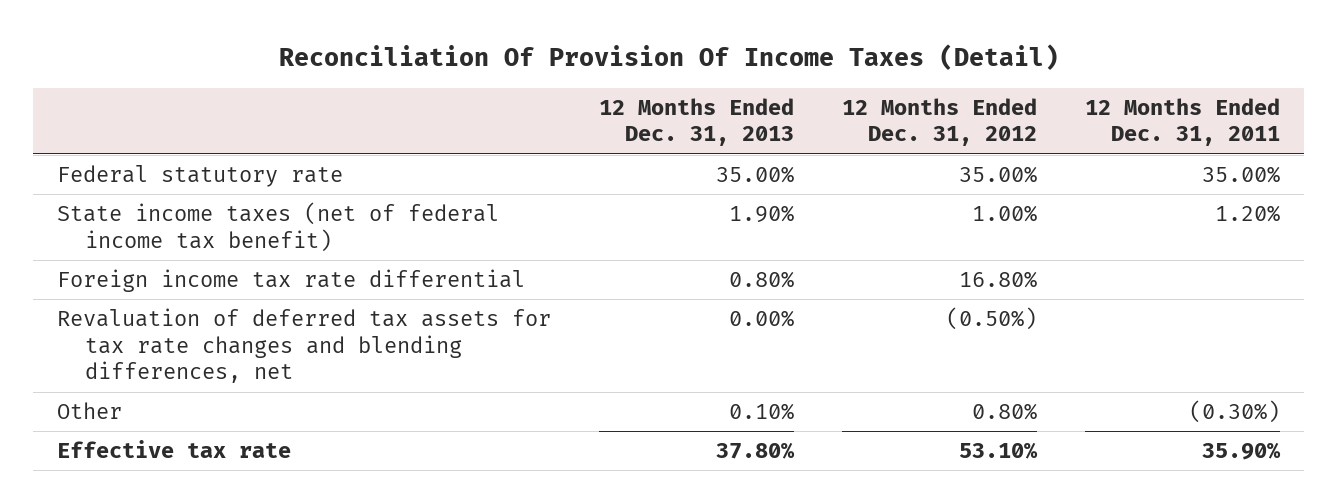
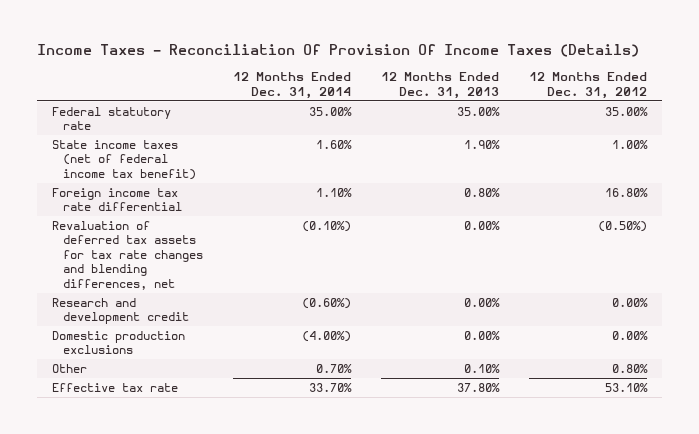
- Reconciliation Of Provision Of Income Taxes (Detail)
+ Income Taxes - Reconciliation Of Provision Of Income Taxes (Details)
- | 12 Months Ended Dec. 31, 2013 | 12 Months Ended Dec. 31, 2012 | 12 Months Ended Dec. 31, 2011
+ | 12 Months Ended Dec. 31, 2014 | 12 Months Ended Dec. 31, 2013 | 12 Months Ended Dec. 31, 2012
+ Research and development credit | (0.60%) | 0.00% | 0.00%
+ Domestic production exclusions | (4.00%) | 0.00% | 0.00%

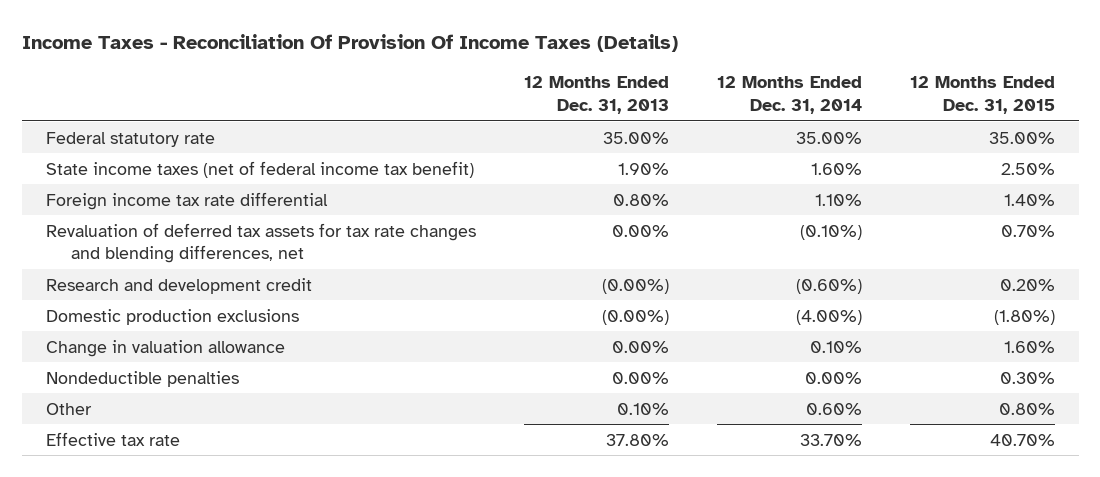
- | 12 Months Ended Dec. 31, 2014 | 12 Months Ended Dec. 31, 2013 | 12 Months Ended Dec. 31, 2012
+ | 12 Months Ended Dec. 31, 2013 | 12 Months Ended Dec. 31, 2014 | 12 Months Ended Dec. 31, 2015
- Research and development credit | (0.60%) | 0.00% | 0.00%
- Domestic production exclusions | (4.00%) | 0.00% | 0.00%
- Other | 0.70% | 0.10% | 0.80%
+ Research and development credit | (0.00%) | (0.60%) | 0.20%
+ Domestic production exclusions | (0.00%) | (4.00%) | (1.80%)
+ Change in valuation allowance | 0.00% | 0.10% | 1.60%
+ Nondeductible penalties | 0.00% | 0.00% | 0.30%
+ Other | 0.10% | 0.60% | 0.80%

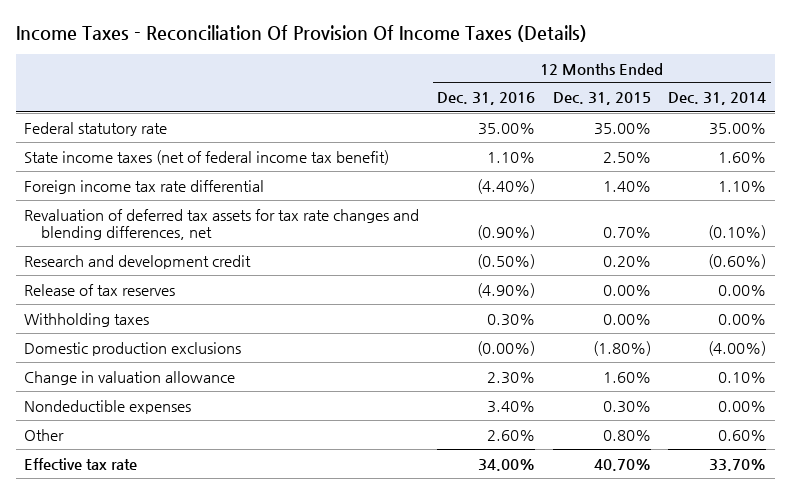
- | 12 Months Ended Dec. 31, 2013 | 12 Months Ended Dec. 31, 2014 | 12 Months Ended Dec. 31, 2015
+ | 12 Months Ended Dec. 31, 2016 | 12 Months Ended Dec. 31, 2015 | 12 Months Ended Dec. 31, 2014
+ Release of tax reserves | (4.90%) | 0.00% | 0.00%
+ Withholding taxes | 0.30% | 0.00% | 0.00%
- Nondeductible penalties | 0.00% | 0.00% | 0.30%
+ Nondeductible expenses | 3.40% | 0.30% | 0.00%

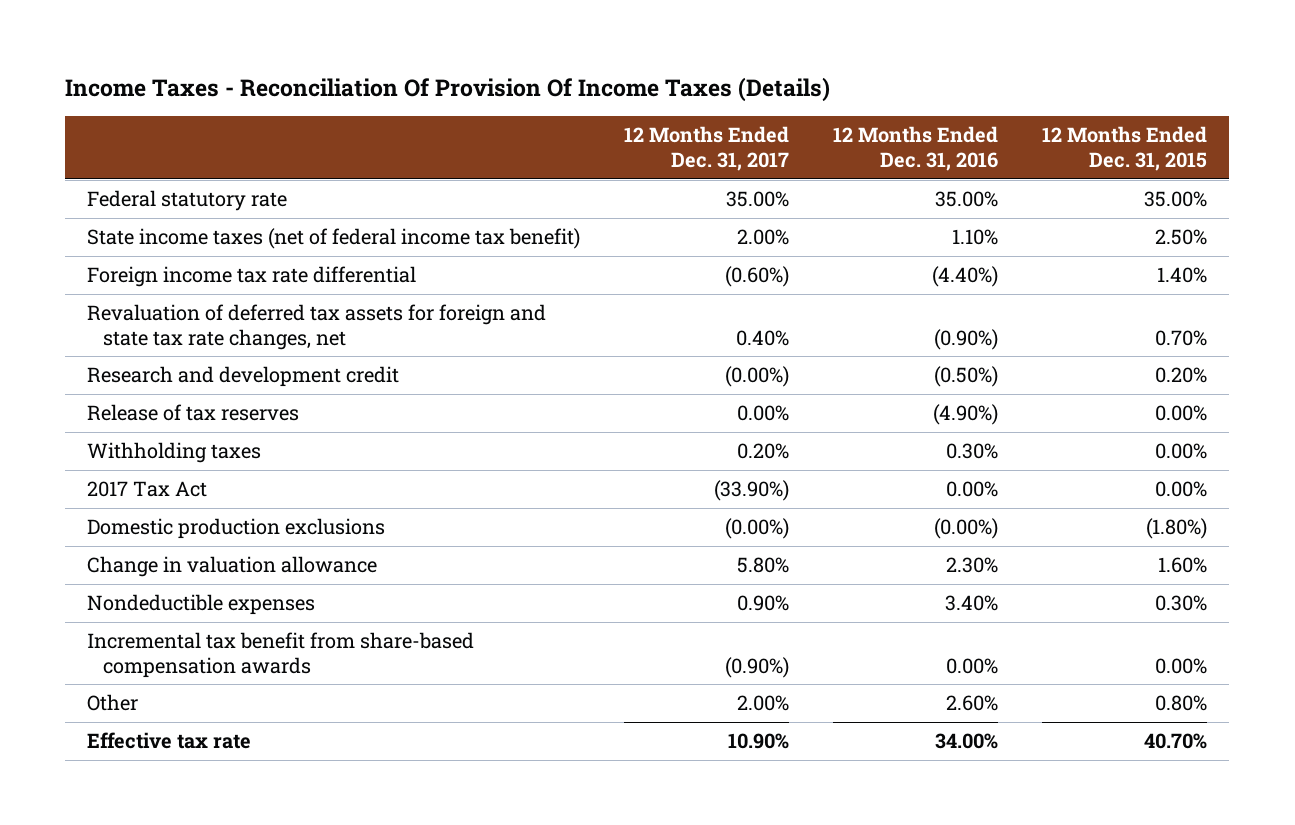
- | 12 Months Ended Dec. 31, 2016 | 12 Months Ended Dec. 31, 2015 | 12 Months Ended Dec. 31, 2014
+ | 12 Months Ended Dec. 31, 2017 | 12 Months Ended Dec. 31, 2016 | 12 Months Ended Dec. 31, 2015
- Revaluation of deferred tax assets for tax rate changes and blending differences, net | (0.90%) | 0.70% | (0.10%)
+ Revaluation of deferred tax assets for foreign and state tax rate changes, net | 0.40% | (0.90%) | 0.70%
+ 2017 Tax Act | (33.90%) | 0.00% | 0.00%
+ Incremental tax benefit from share-based compensation awards | (0.90%) | 0.00% | 0.00%

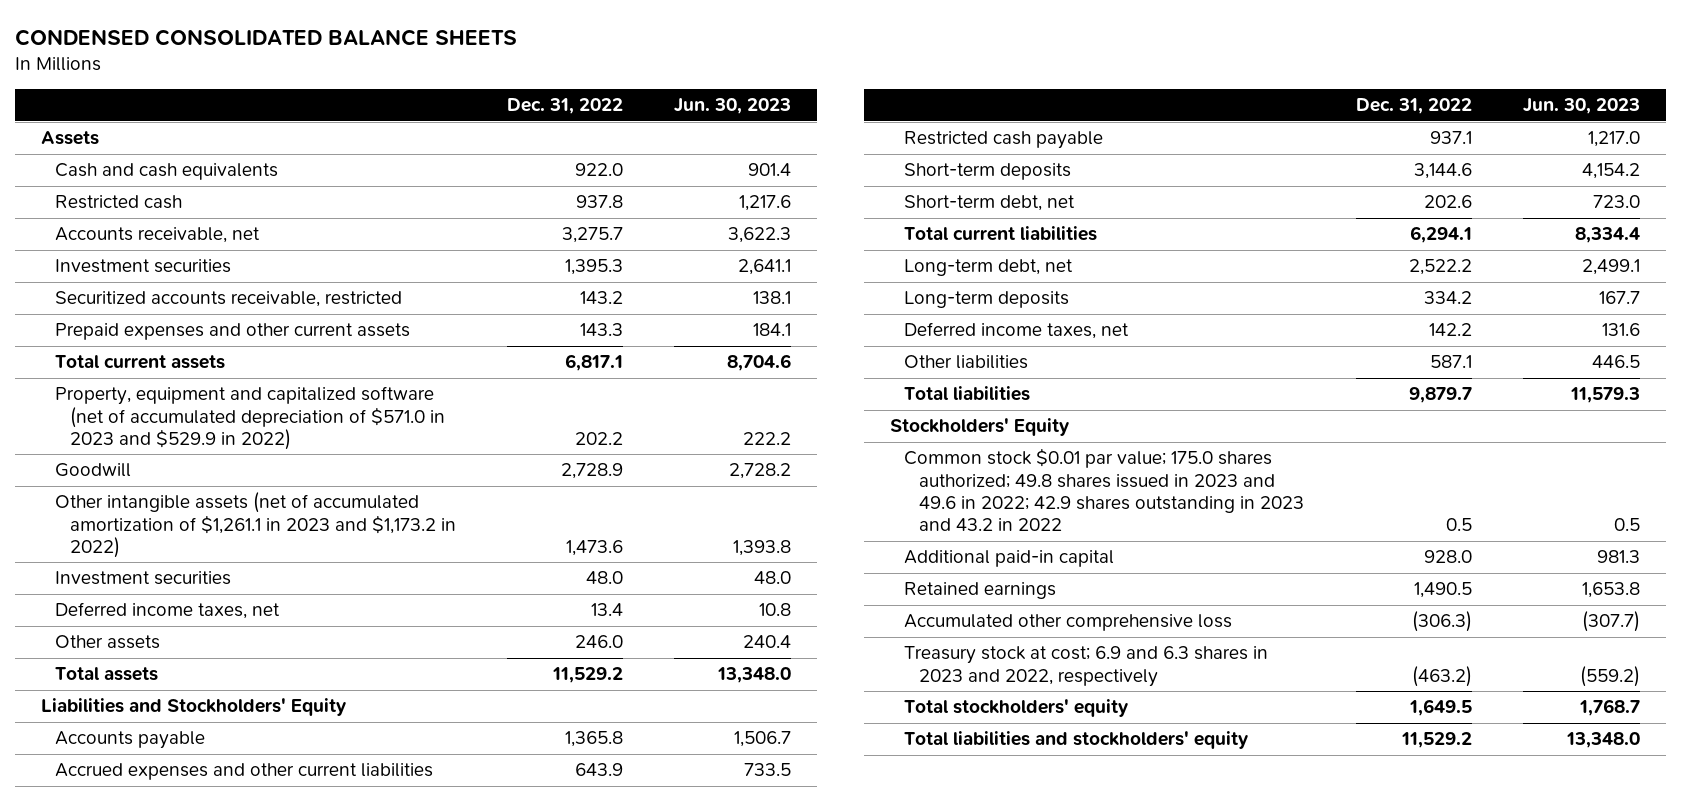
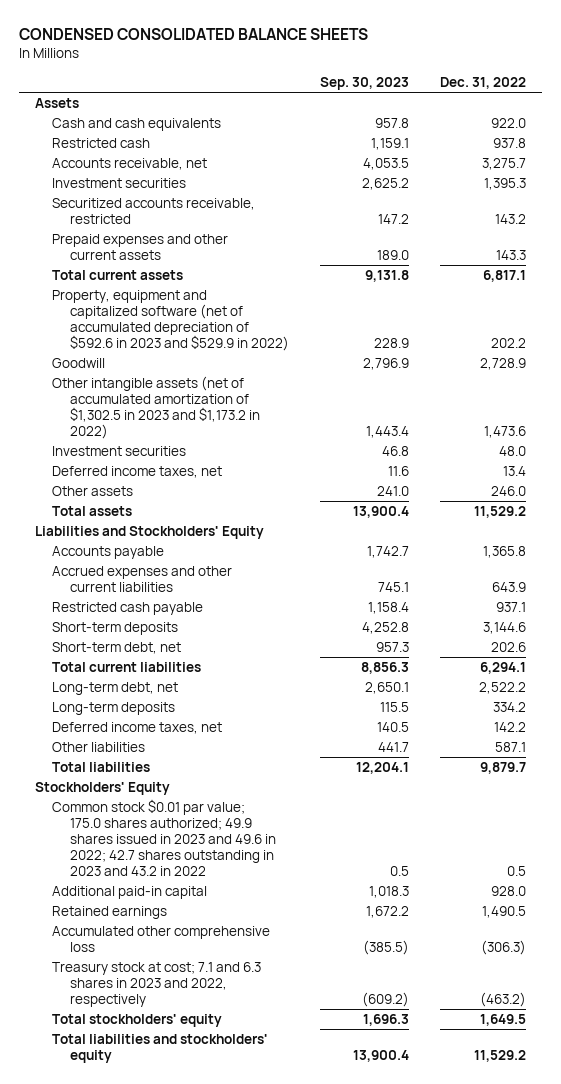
- | Dec. 31, 2022 | Jun. 30, 2023
+ | Sep. 30, 2023 | Dec. 31, 2022
- Property, equipment and capitalized software (net of accumulated depreciation of $571.0 in 2023 and $529.9 in 2022) | 202.2 | 222.2
+ Property, equipment and capitalized software (net of accumulated depreciation of $592.6 in 2023 and $529.9 in 2022) | 228.9 | 202.2
- Other intangible assets (net of accumulated amortization of $1,261.1 in 2023 and $1,173.2 in 2022) | 1,473.6 | 1,393.8
+ Other intangible assets (net of accumulated amortization of $1,302.5 in 2023 and $1,173.2 in 2022) | 1,443.4 | 1,473.6
- Common stock $0.01 par value; 175.0 shares authorized; 49.8 shares issued in 2023 and 49.6 in 2022; 42.9 shares outstanding in 2023 and 43.2 in 2022 | 0.5 | 0.5
+ Common stock $0.01 par value; 175.0 shares authorized; 49.9 shares issued in 2023 and 49.6 in 2022; 42.7 shares outstanding in 2023 and 43.2 in 2022 | 0.5 | 0.5
- Treasury stock at cost; 6.9 and 6.3 shares in 2023 and 2022, respectively | (463.2) | (559.2)
+ Treasury stock at cost; 7.1 and 6.3 shares in 2023 and 2022, respectively | (609.2) | (463.2)

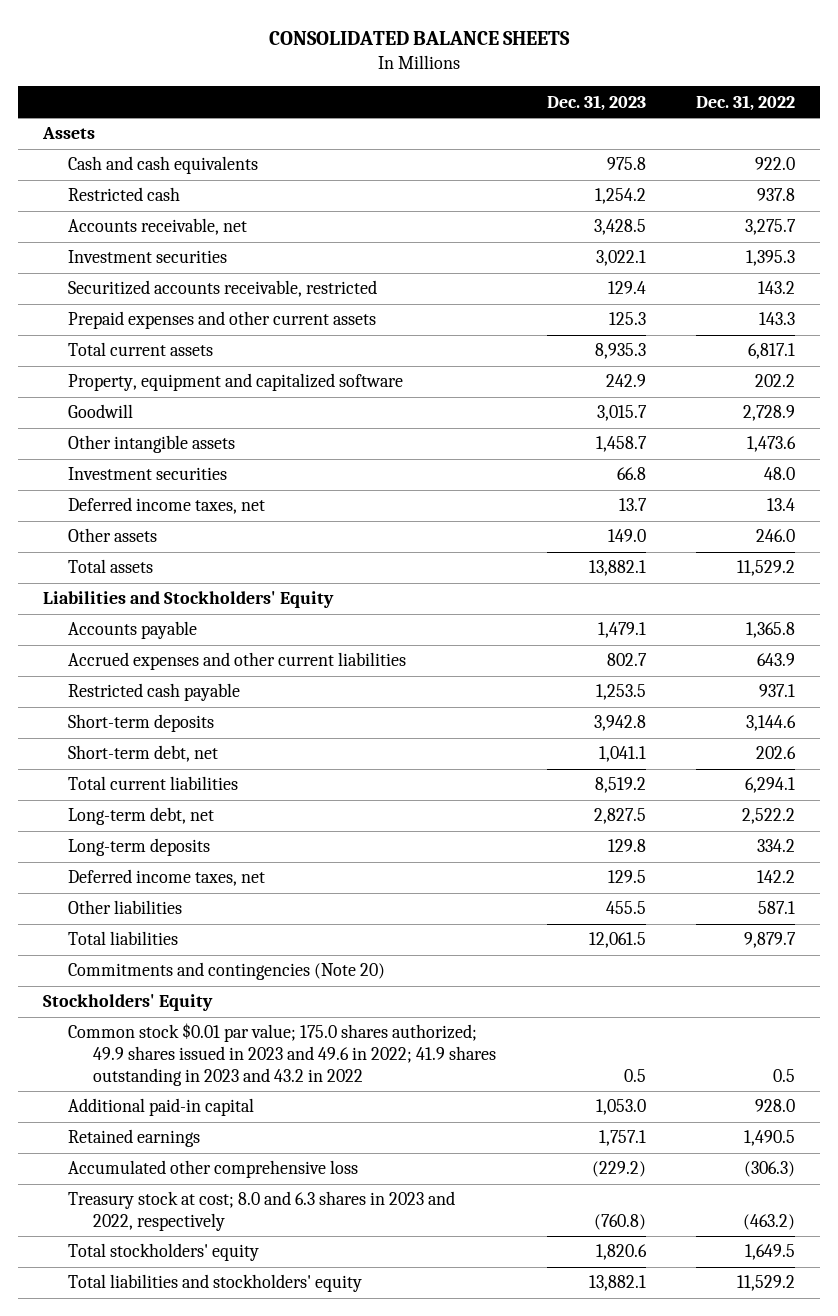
- CONDENSED CONSOLIDATED BALANCE SHEETS
+ CONSOLIDATED BALANCE SHEETS
- | Sep. 30, 2023 | Dec. 31, 2022
+ | Dec. 31, 2023 | Dec. 31, 2022
- Property, equipment and capitalized software (net of accumulated depreciation of $592.6 in 2023 and $529.9 in 2022) | 228.9 | 202.2
+ Property, equipment and capitalized software | 242.9 | 202.2
- Other intangible assets (net of accumulated amortization of $1,302.5 in 2023 and $1,173.2 in 2022) | 1,443.4 | 1,473.6
+ Other intangible assets | 1,458.7 | 1,473.6
+ Commitments and contingencies (Note 20)
- Common stock $0.01 par value; 175.0 shares authorized; 49.9 shares issued in 2023 and 49.6 in 2022; 42.7 shares outstanding in 2023 and 43.2 in 2022 | 0.5 | 0.5
+ Common stock $0.01 par value; 175.0 shares authorized; 49.9 shares issued in 2023 and 49.6 in 2022; 41.9 shares outstanding in 2023 and 43.2 in 2022 | 0.5 | 0.5
- Treasury stock at cost; 7.1 and 6.3 shares in 2023 and 2022, respectively | (609.2) | (463.2)
+ Treasury stock at cost; 8.0 and 6.3 shares in 2023 and 2022, respectively | (760.8) | (463.2)

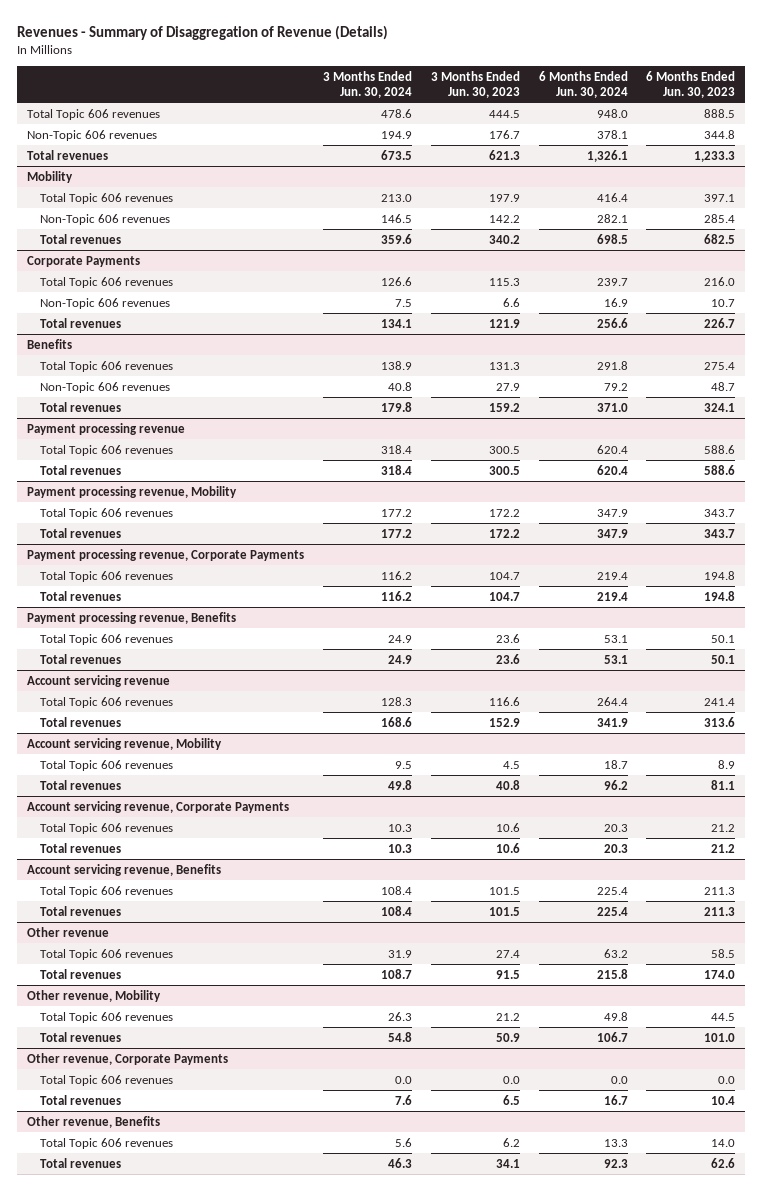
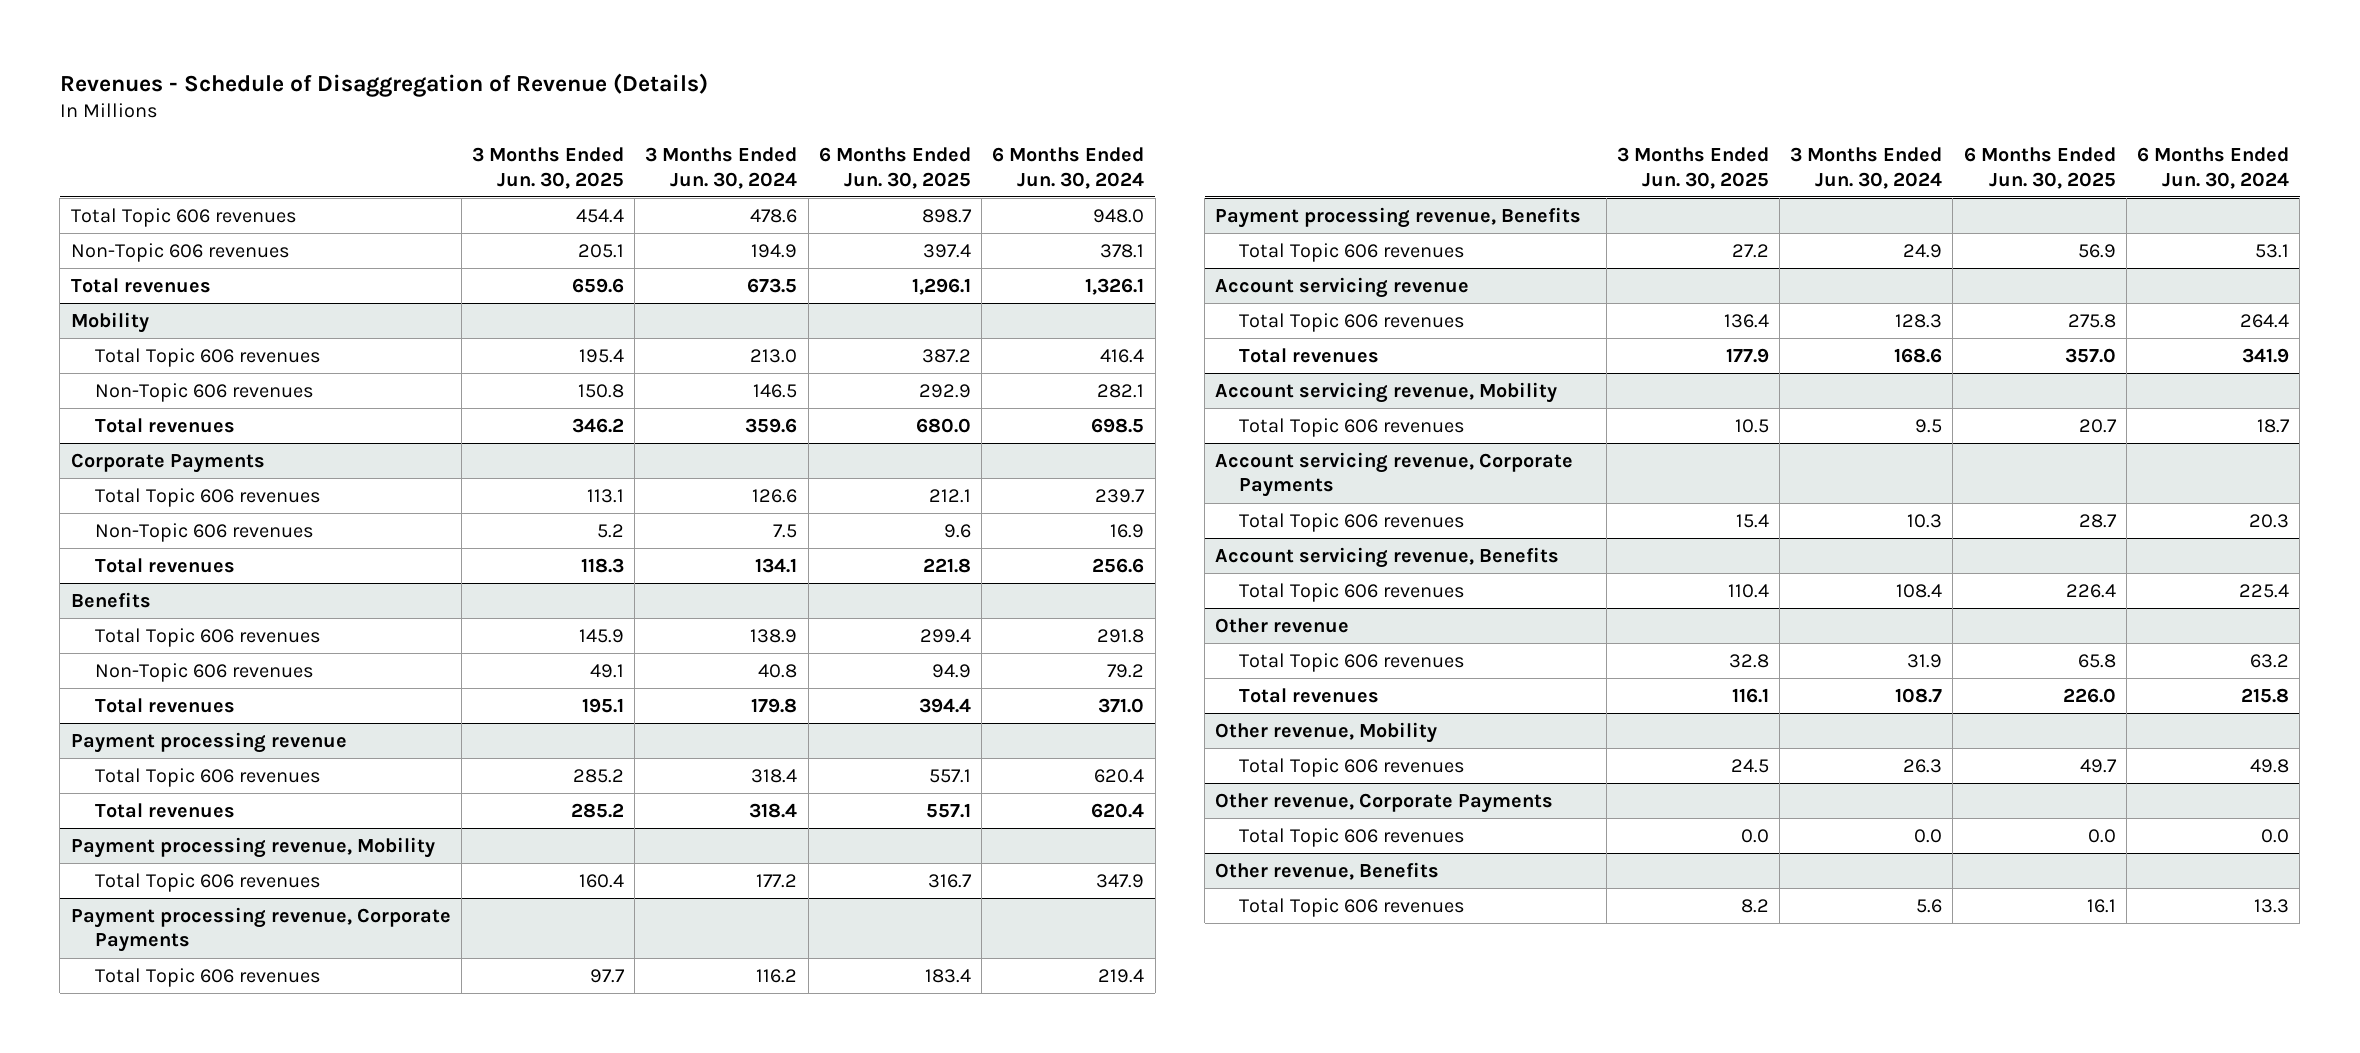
- Revenues - Summary of Disaggregation of Revenue (Details)
+ Revenues - Schedule of Disaggregation of Revenue (Details)
- | 3 Months Ended Jun. 30, 2024 | 3 Months Ended Jun. 30, 2023 | 6 Months Ended Jun. 30, 2024 | 6 Months Ended Jun. 30, 2023
+ | 3 Months Ended Jun. 30, 2025 | 3 Months Ended Jun. 30, 2024 | 6 Months Ended Jun. 30, 2025 | 6 Months Ended Jun. 30, 2024
@ Payment processing revenue, Mobility
- Total revenues | 177.2 | 172.2 | 347.9 | 343.7
@ Payment processing revenue, Corporate Payments
- Total revenues | 116.2 | 104.7 | 219.4 | 194.8
@ Payment processing revenue, Benefits
- Total revenues | 24.9 | 23.6 | 53.1 | 50.1
@ Account servicing revenue, Mobility
- Total revenues | 49.8 | 40.8 | 96.2 | 81.1
@ Account servicing revenue, Corporate Payments
- Total revenues | 10.3 | 10.6 | 20.3 | 21.2
@ Account servicing revenue, Benefits
- Total revenues | 108.4 | 101.5 | 225.4 | 211.3
@ Other revenue, Mobility
- Total revenues | 54.8 | 50.9 | 106.7 | 101.0
@ Other revenue, Corporate Payments
- Total revenues | 7.6 | 6.5 | 16.7 | 10.4
@ Other revenue, Benefits
- Total revenues | 46.3 | 34.1 | 92.3 | 62.6

